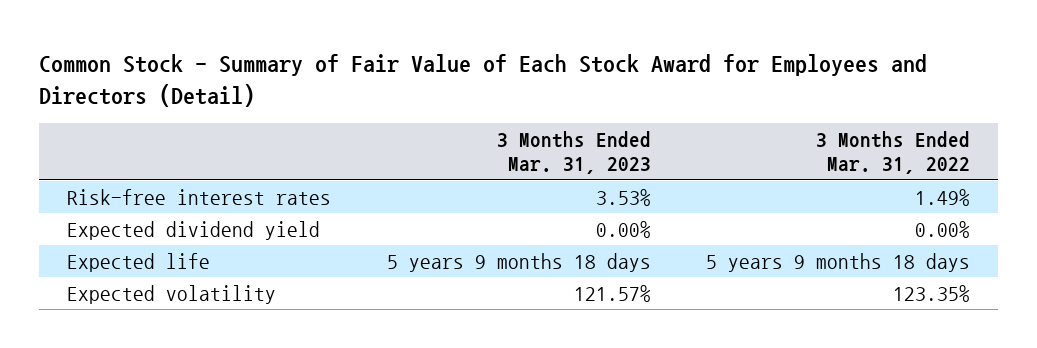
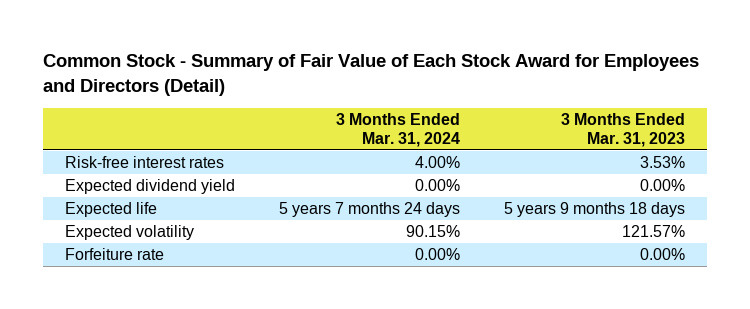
- | 3 Months Ended Mar. 31, 2023 | 3 Months Ended Mar. 31, 2022
+ | 3 Months Ended Mar. 31, 2024 | 3 Months Ended Mar. 31, 2023
+ Forfeiture rate | 0.00% | 0.00%

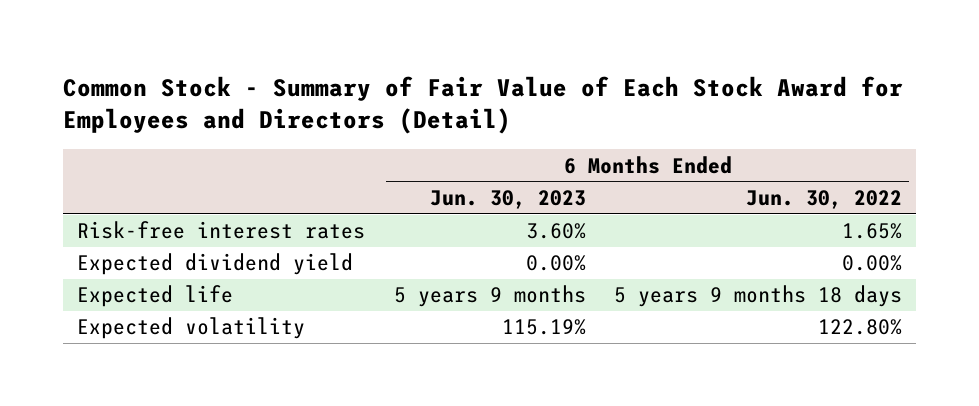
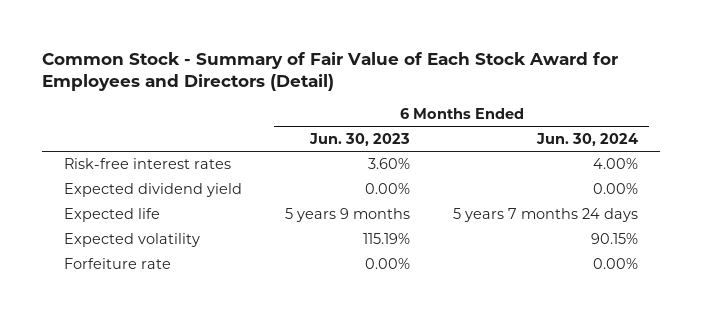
- | 6 Months Ended Jun. 30, 2023 | 6 Months Ended Jun. 30, 2022
+ | 6 Months Ended Jun. 30, 2023 | 6 Months Ended Jun. 30, 2024
+ Forfeiture rate | 0.00% | 0.00%

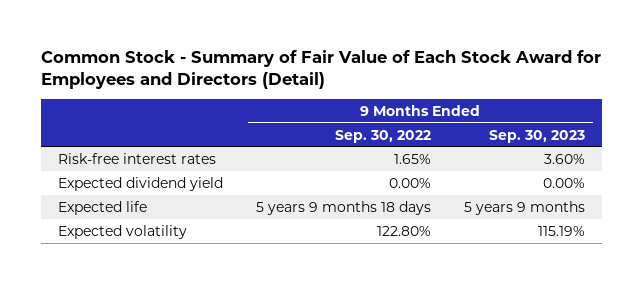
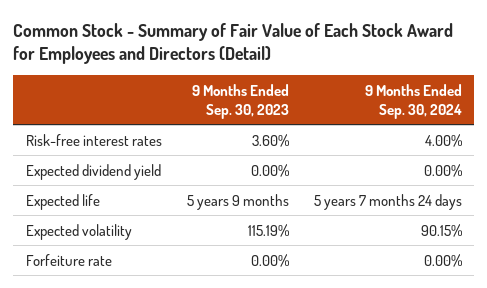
- | 9 Months Ended Sep. 30, 2022 | 9 Months Ended Sep. 30, 2023
+ | 9 Months Ended Sep. 30, 2023 | 9 Months Ended Sep. 30, 2024
+ Forfeiture rate | 0.00% | 0.00%

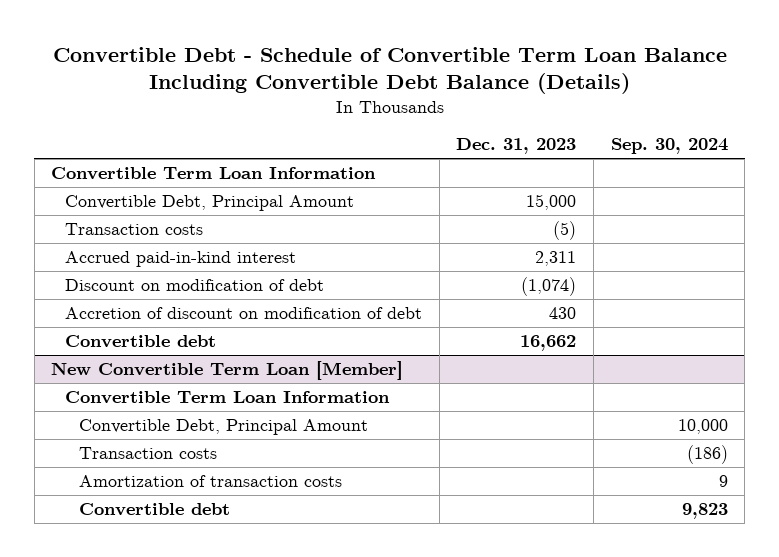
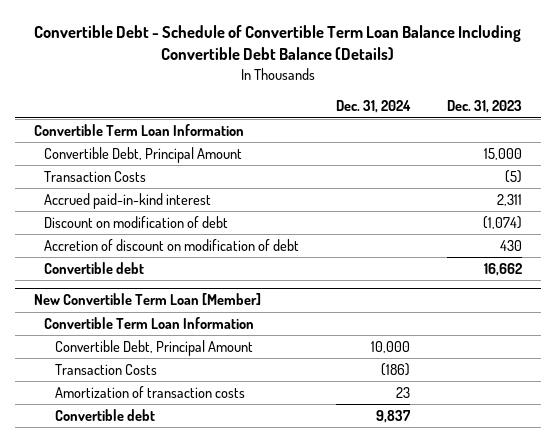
- | Dec. 31, 2023 | Sep. 30, 2024
+ | Dec. 31, 2024 | Dec. 31, 2023
- Transaction costs | (5) |
+ Transaction Costs | | (5)
@ New Convertible Term Loan [Member]
- Transaction costs | | (186)
+ Transaction Costs | (186) |

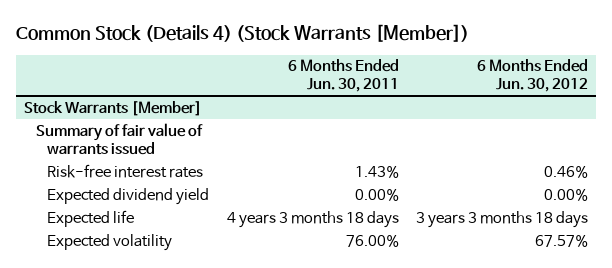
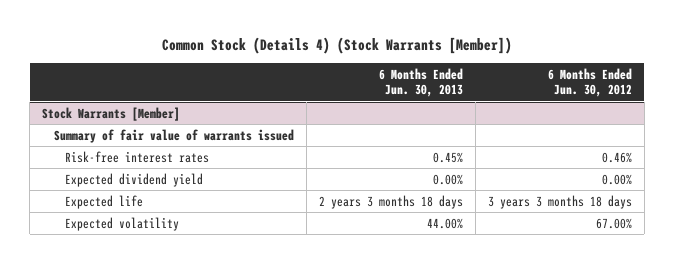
- | 6 Months Ended Jun. 30, 2011 | 6 Months Ended Jun. 30, 2012
+ | 6 Months Ended Jun. 30, 2013 | 6 Months Ended Jun. 30, 2012
@ Stock Warrants [Member]
- Expected volatility | 76.00% | 67.57%
+ Expected volatility | 44.00% | 67.00%

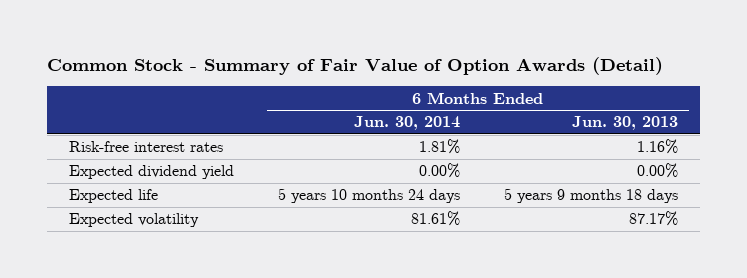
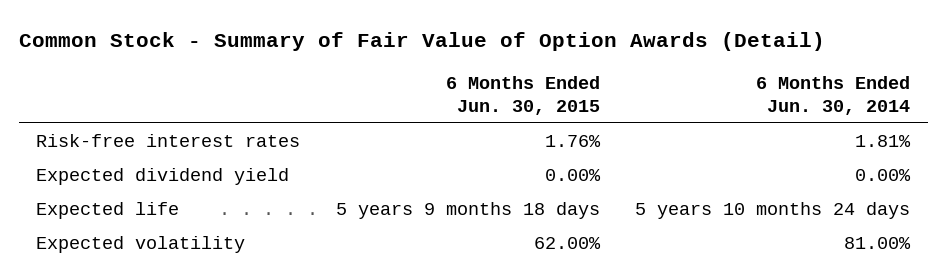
- | 6 Months Ended Jun. 30, 2014 | 6 Months Ended Jun. 30, 2013
+ | 6 Months Ended Jun. 30, 2015 | 6 Months Ended Jun. 30, 2014
- Expected volatility | 81.61% | 87.17%
+ Expected volatility | 62.00% | 81.00%

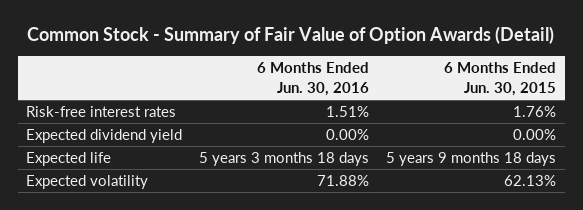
- | 6 Months Ended Jun. 30, 2015 | 6 Months Ended Jun. 30, 2014
+ | 6 Months Ended Jun. 30, 2016 | 6 Months Ended Jun. 30, 2015
- Expected volatility | 62.00% | 81.00%
+ Expected volatility | 71.88% | 62.13%

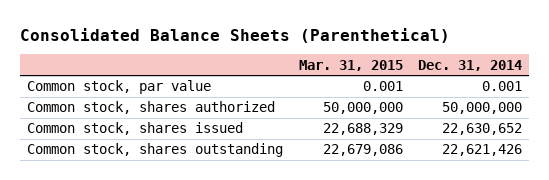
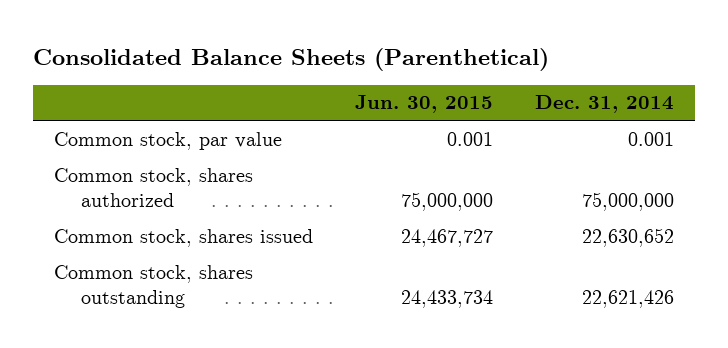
- | Mar. 31, 2015 | Dec. 31, 2014
+ | Jun. 30, 2015 | Dec. 31, 2014
- Common stock, shares authorized | 50,000,000 | 50,000,000
+ Common stock, shares authorized | 75,000,000 | 75,000,000

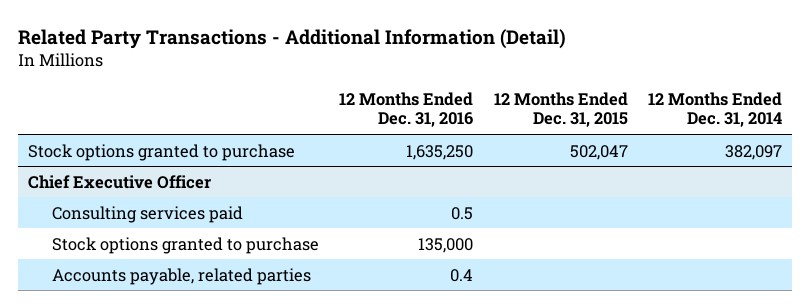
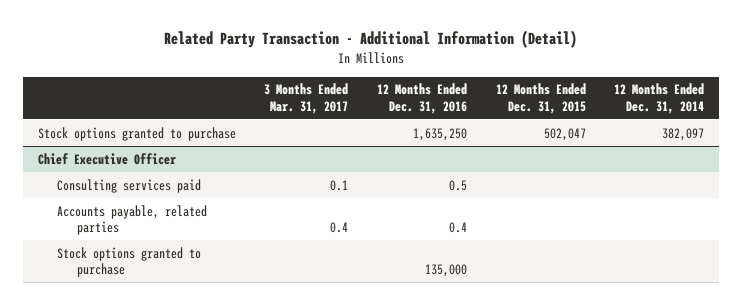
- Related Party Transactions - Additional Information (Detail)
+ Related Party Transaction - Additional Information (Detail)
- | 12 Months Ended Dec. 31, 2016 | 12 Months Ended Dec. 31, 2015 | 12 Months Ended Dec. 31, 2014
+ | 3 Months Ended Mar. 31, 2017 | 12 Months Ended Dec. 31, 2016 | 12 Months Ended Dec. 31, 2015 | 12 Months Ended Dec. 31, 2014
@ Chief Executive Officer
moved down: Stock options granted to purchase | | 135,000 | |

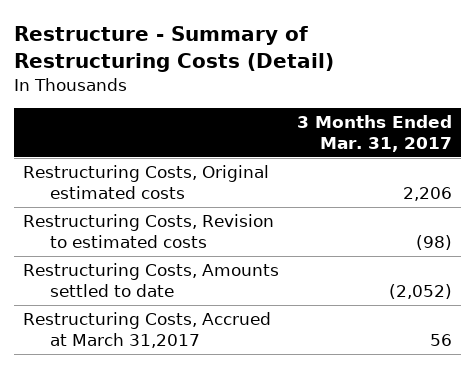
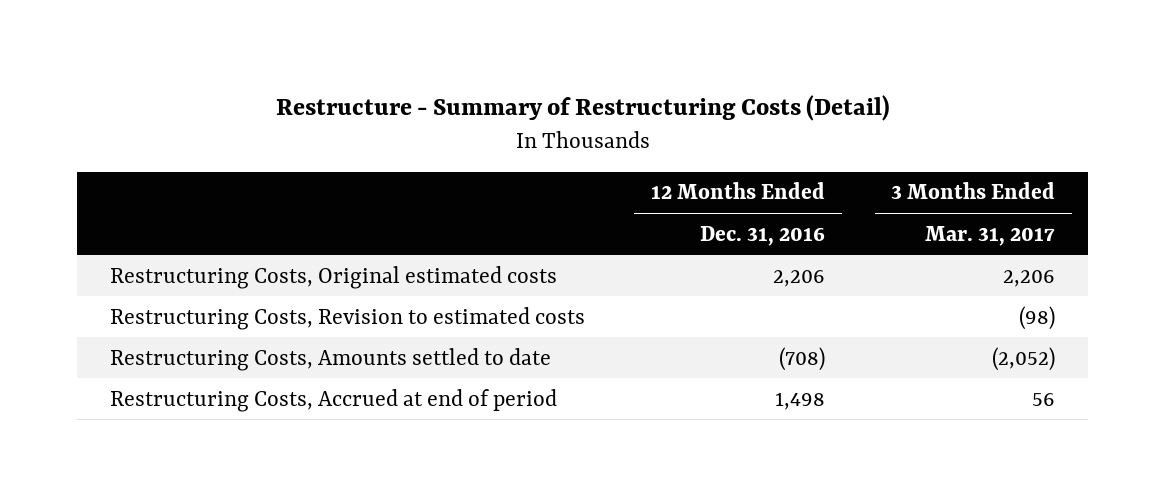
- | 3 Months Ended Mar. 31, 2017
+ | 12 Months Ended Dec. 31, 2016 | 3 Months Ended Mar. 31, 2017
- Restructuring Costs, Accrued at March 31,2017 | 56
+ Restructuring Costs, Accrued at end of period | 1,498 | 56

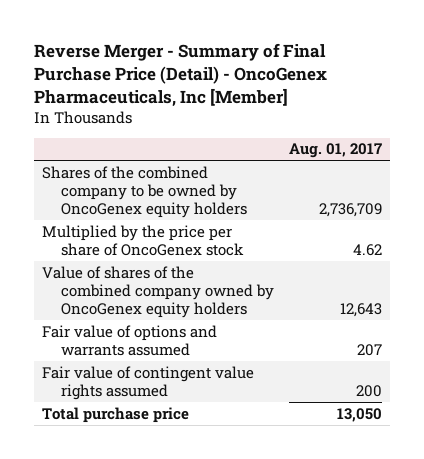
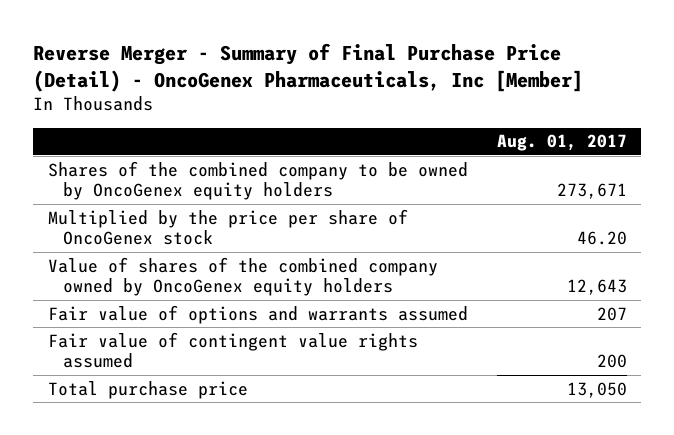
- Shares of the combined company to be owned by OncoGenex equity holders | 2,736,709
- Multiplied by the price per share of OncoGenex stock | 4.62
+ Shares of the combined company to be owned by OncoGenex equity holders | 273,671
+ Multiplied by the price per share of OncoGenex stock | 46.20

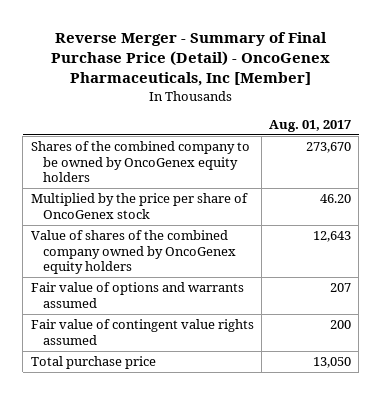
- Shares of the combined company to be owned by OncoGenex equity holders | 273,671
+ Shares of the combined company to be owned by OncoGenex equity holders | 273,670

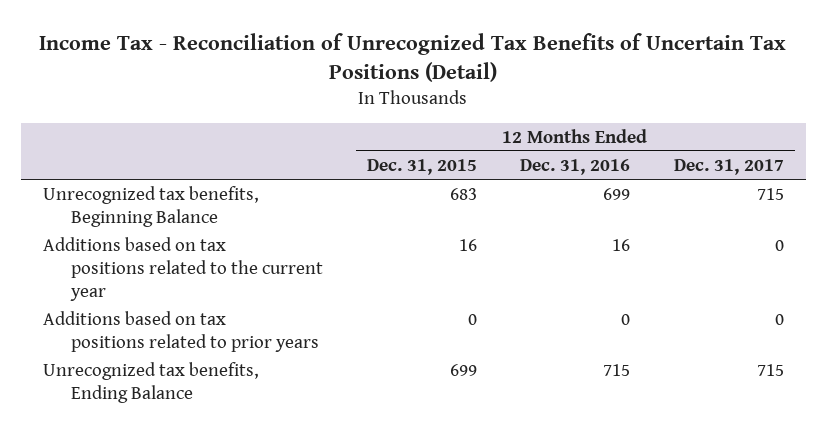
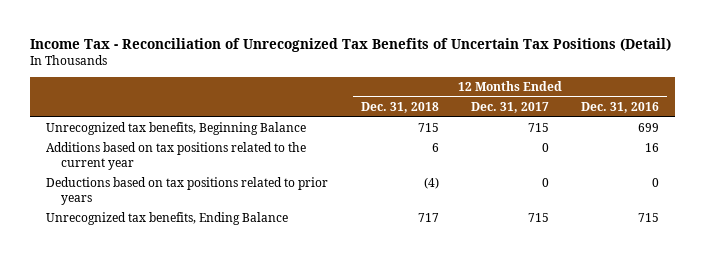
- | 12 Months Ended Dec. 31, 2015 | 12 Months Ended Dec. 31, 2016 | 12 Months Ended Dec. 31, 2017
+ | 12 Months Ended Dec. 31, 2018 | 12 Months Ended Dec. 31, 2017 | 12 Months Ended Dec. 31, 2016
- Additions based on tax positions related to prior years | 0 | 0 | 0
+ Deductions based on tax positions related to prior years | (4) | 0 | 0

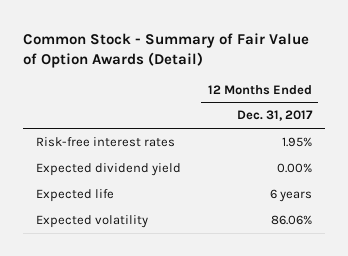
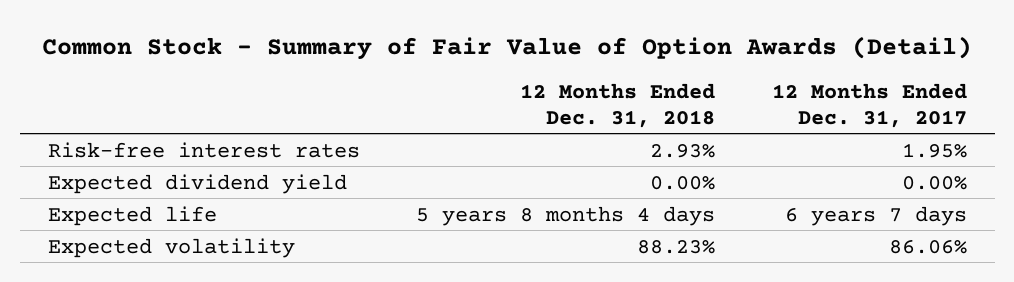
- | 12 Months Ended Dec. 31, 2017
+ | 12 Months Ended Dec. 31, 2018 | 12 Months Ended Dec. 31, 2017
- Expected life | 6 years
+ Expected life | 5 years 8 months 4 days | 6 years 7 days

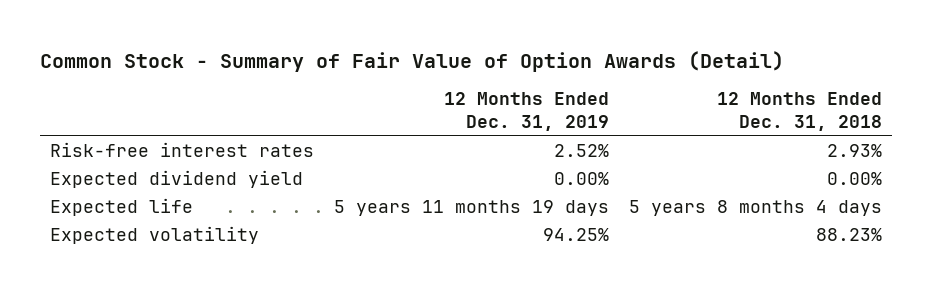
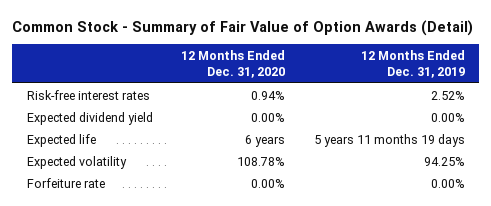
- | 12 Months Ended Dec. 31, 2019 | 12 Months Ended Dec. 31, 2018
+ | 12 Months Ended Dec. 31, 2020 | 12 Months Ended Dec. 31, 2019
+ Forfeiture rate | 0.00% | 0.00%

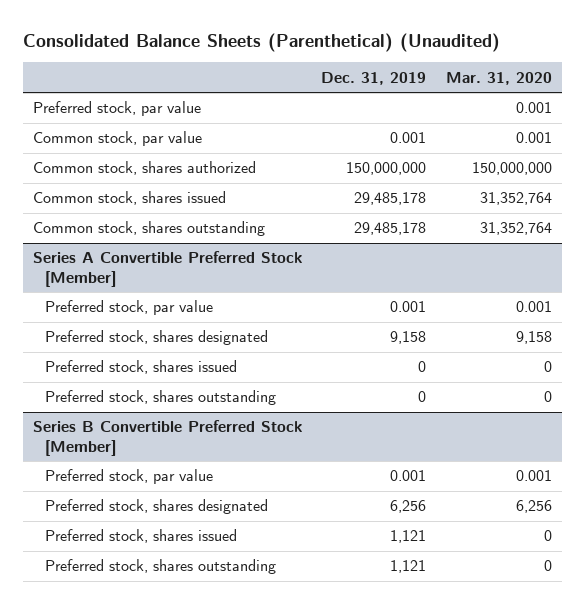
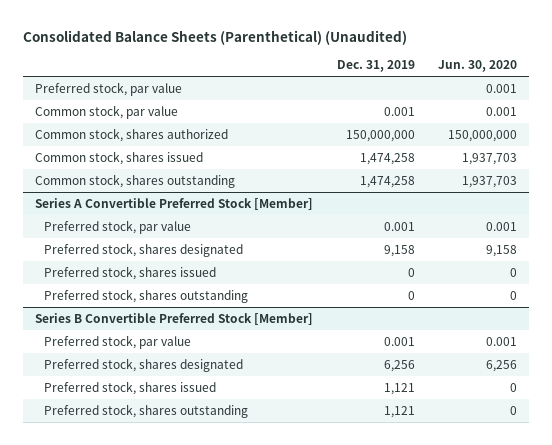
- | Dec. 31, 2019 | Mar. 31, 2020
+ | Dec. 31, 2019 | Jun. 30, 2020
- Common stock, shares issued | 29,485,178 | 31,352,764
- Common stock, shares outstanding | 29,485,178 | 31,352,764
+ Common stock, shares issued | 1,474,258 | 1,937,703
+ Common stock, shares outstanding | 1,474,258 | 1,937,703

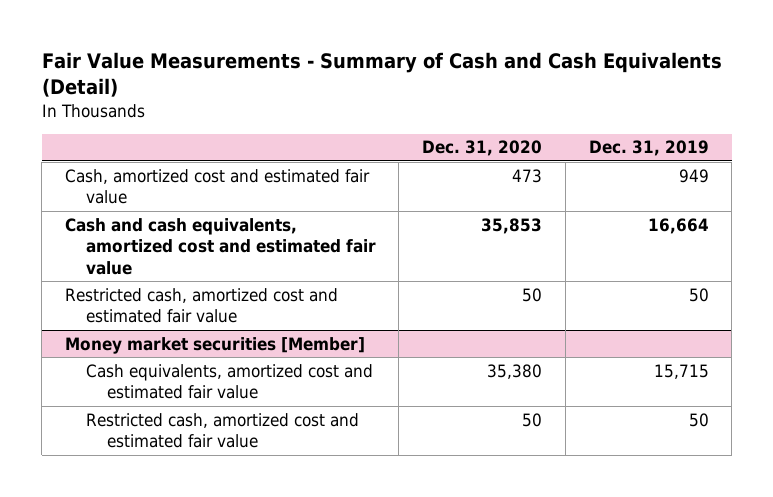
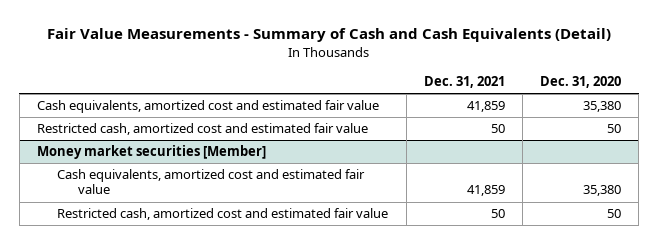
- | Dec. 31, 2020 | Dec. 31, 2019
+ | Dec. 31, 2021 | Dec. 31, 2020
- Cash, amortized cost and estimated fair value | 473 | 949
- Cash and cash equivalents, amortized cost and estimated fair value | 35,853 | 16,664
+ Cash equivalents, amortized cost and estimated fair value | 41,859 | 35,380

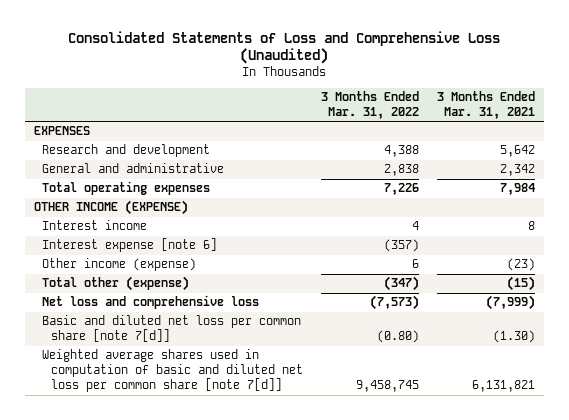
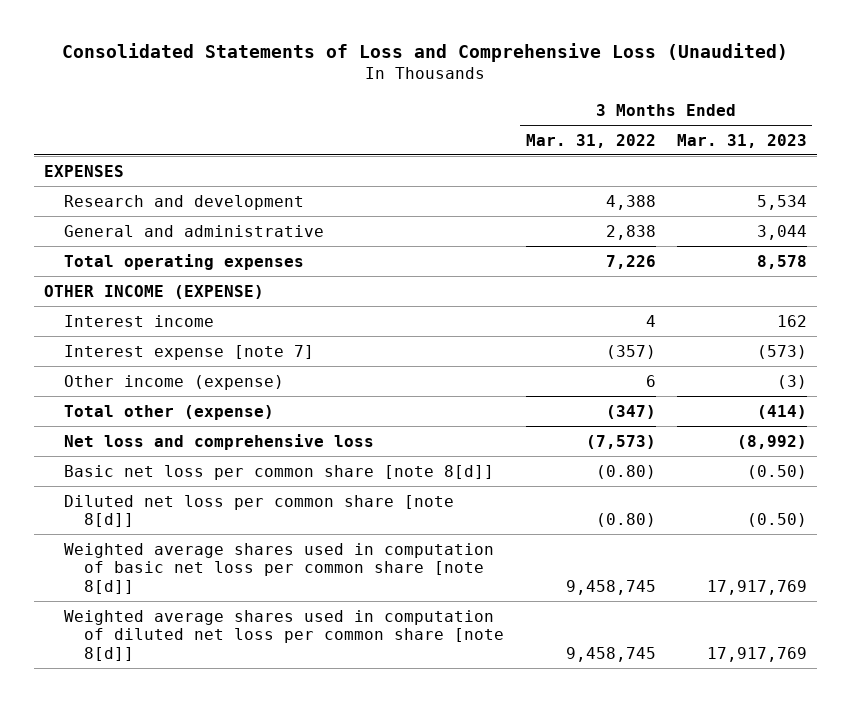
- | 3 Months Ended Mar. 31, 2022 | 3 Months Ended Mar. 31, 2021
+ | 3 Months Ended Mar. 31, 2022 | 3 Months Ended Mar. 31, 2023
- Interest expense [note 6] | (357) |
+ Interest expense [note 7] | (357) | (573)
- Basic and diluted net loss per common share [note 7[d]] | (0.80) | (1.30)
- Weighted average shares used in computation of basic and diluted net loss per common share [note 7[d]] | 9,458,745 | 6,131,821
+ Basic net loss per common share [note 8[d]] | (0.80) | (0.50)
+ Diluted net loss per common share [note 8[d]] | (0.80) | (0.50)
+ Weighted average shares used in computation of basic net loss per common share [note 8[d]] | 9,458,745 | 17,917,769
+ Weighted average shares used in computation of diluted net loss per common share [note 8[d]] | 9,458,745 | 17,917,769

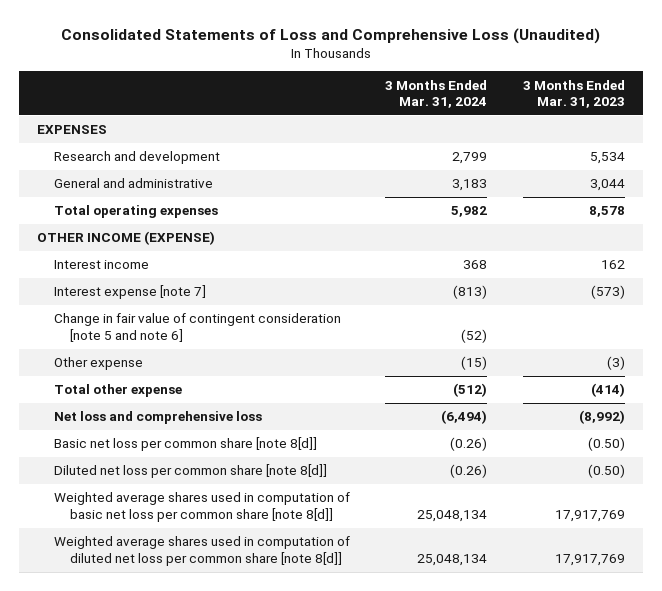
- | 3 Months Ended Mar. 31, 2022 | 3 Months Ended Mar. 31, 2023
+ | 3 Months Ended Mar. 31, 2024 | 3 Months Ended Mar. 31, 2023
- Other income (expense) | 6 | (3)
- Total other (expense) | (347) | (414)
+ Change in fair value of contingent consideration [note 5 and note 6] | (52) |
+ Other expense | (15) | (3)
+ Total other expense | (512) | (414)

